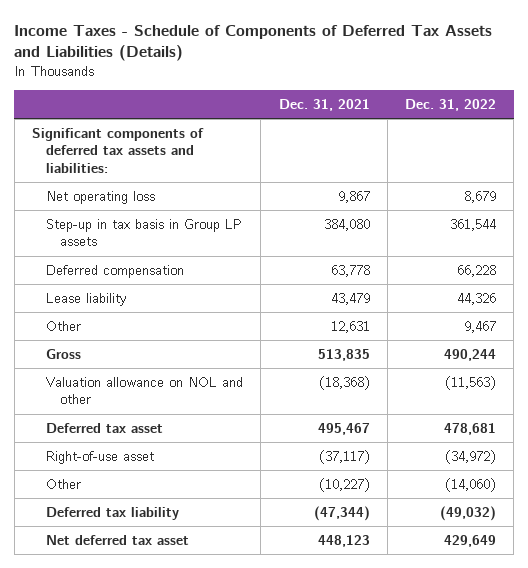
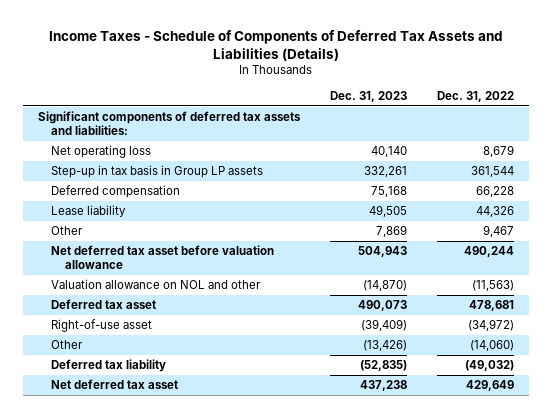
- | Dec. 31, 2021 | Dec. 31, 2022
+ | Dec. 31, 2023 | Dec. 31, 2022
- Gross | 513,835 | 490,244
+ Net deferred tax asset before valuation allowance | 504,943 | 490,244

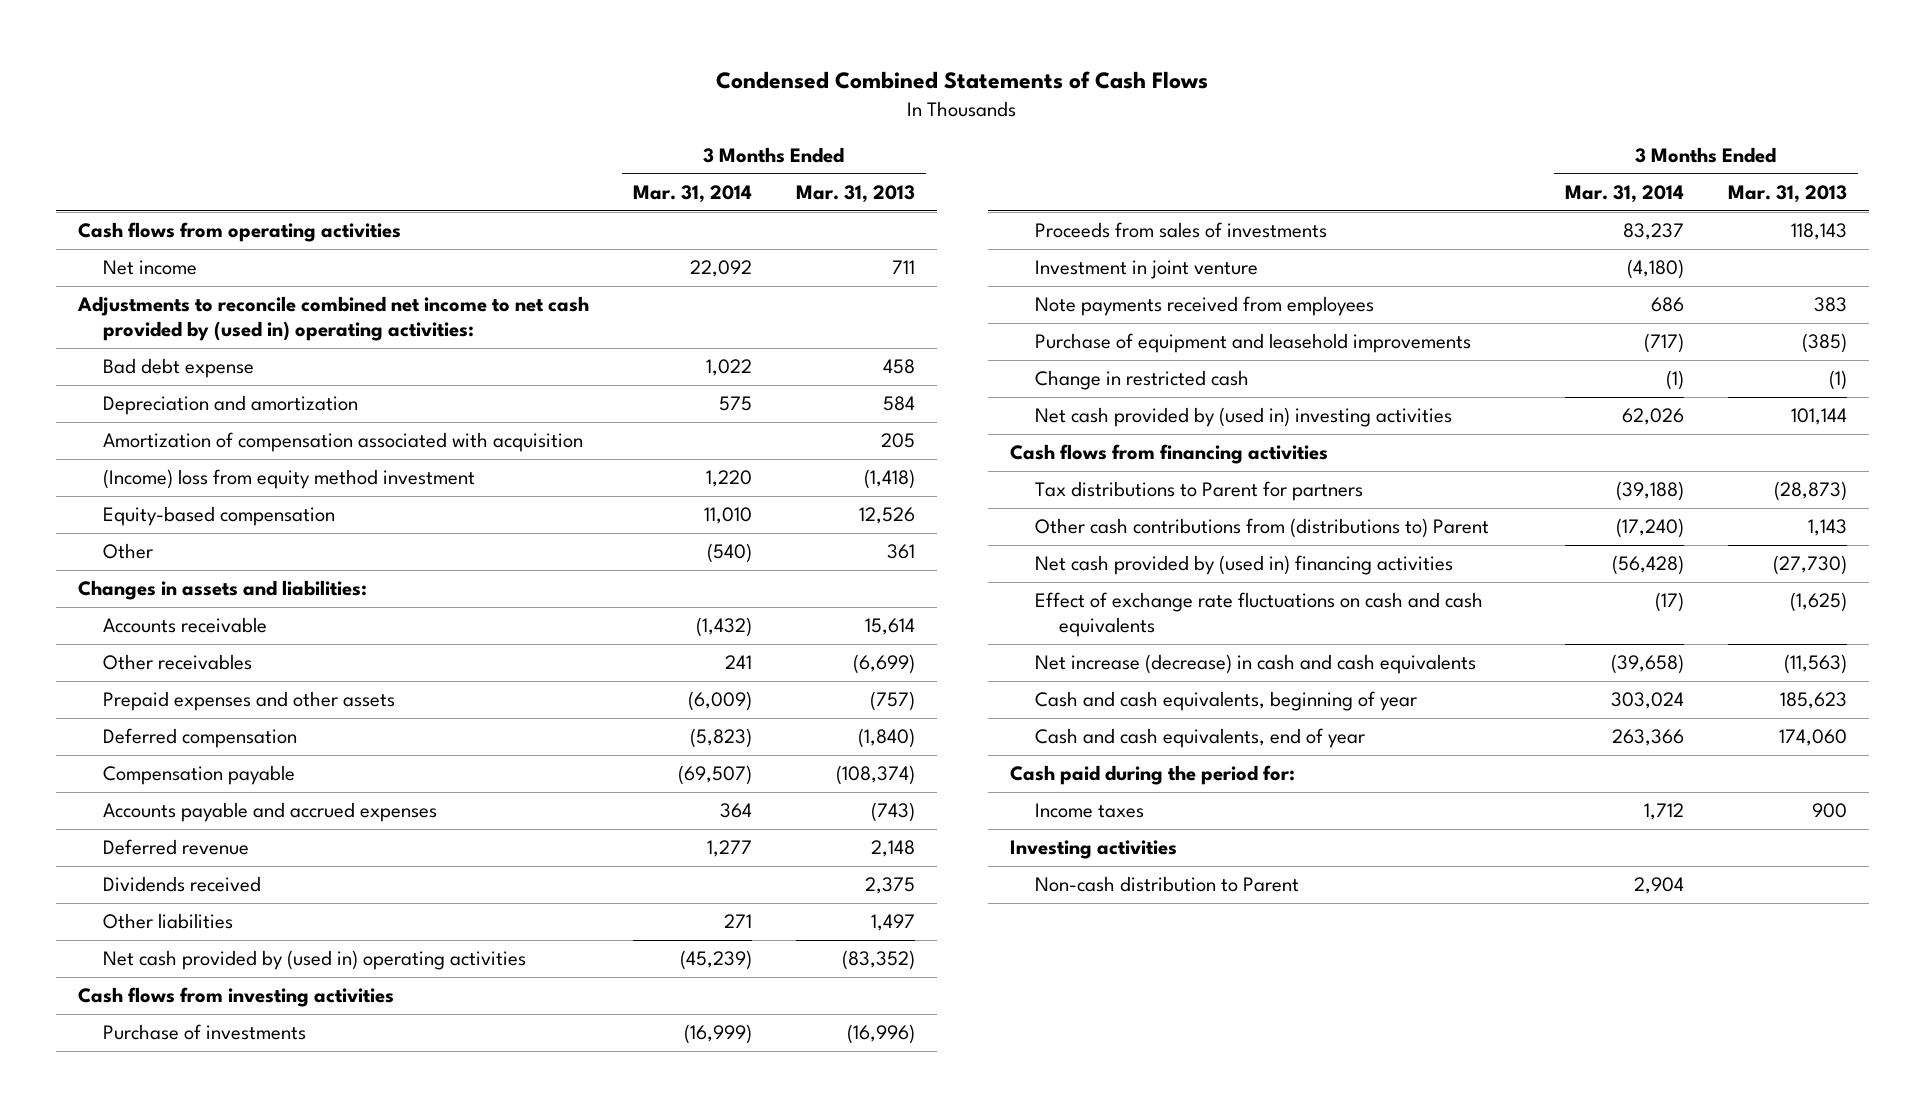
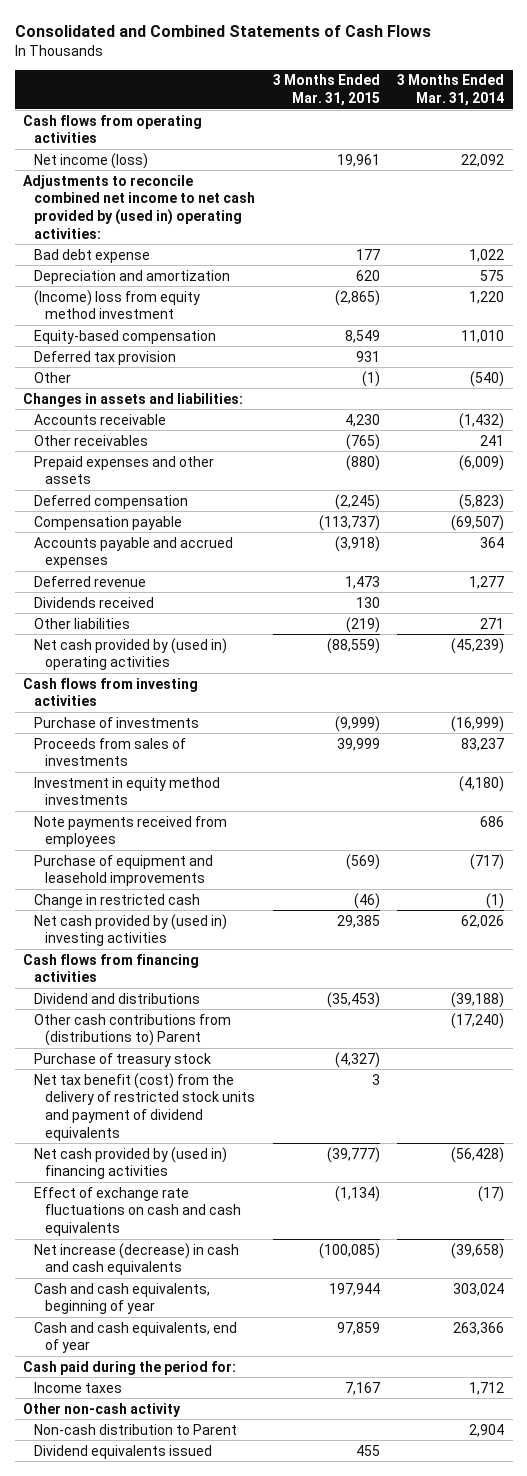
- Condensed Combined Statements of Cash Flows
+ Consolidated and Combined Statements of Cash Flows
- | 3 Months Ended Mar. 31, 2014 | 3 Months Ended Mar. 31, 2013
+ | 3 Months Ended Mar. 31, 2015 | 3 Months Ended Mar. 31, 2014
- Net income | 22,092 | 711
+ Net income (loss) | 19,961 | 22,092
- Amortization of compensation associated with acquisition | | 205
+ Deferred tax provision | 931 |
- Investment in joint venture | (4,180) |
+ Investment in equity method investments | | (4,180)
- Tax distributions to Parent for partners | (39,188) | (28,873)
+ Dividend and distributions | (35,453) | (39,188)
+ Purchase of treasury stock | (4,327) |
+ Net tax benefit (cost) from the delivery of restricted stock units and payment of dividend equivalents | 3 |
- Investing activities
+ Other non-cash activity
+ Dividend equivalents issued | 455 |

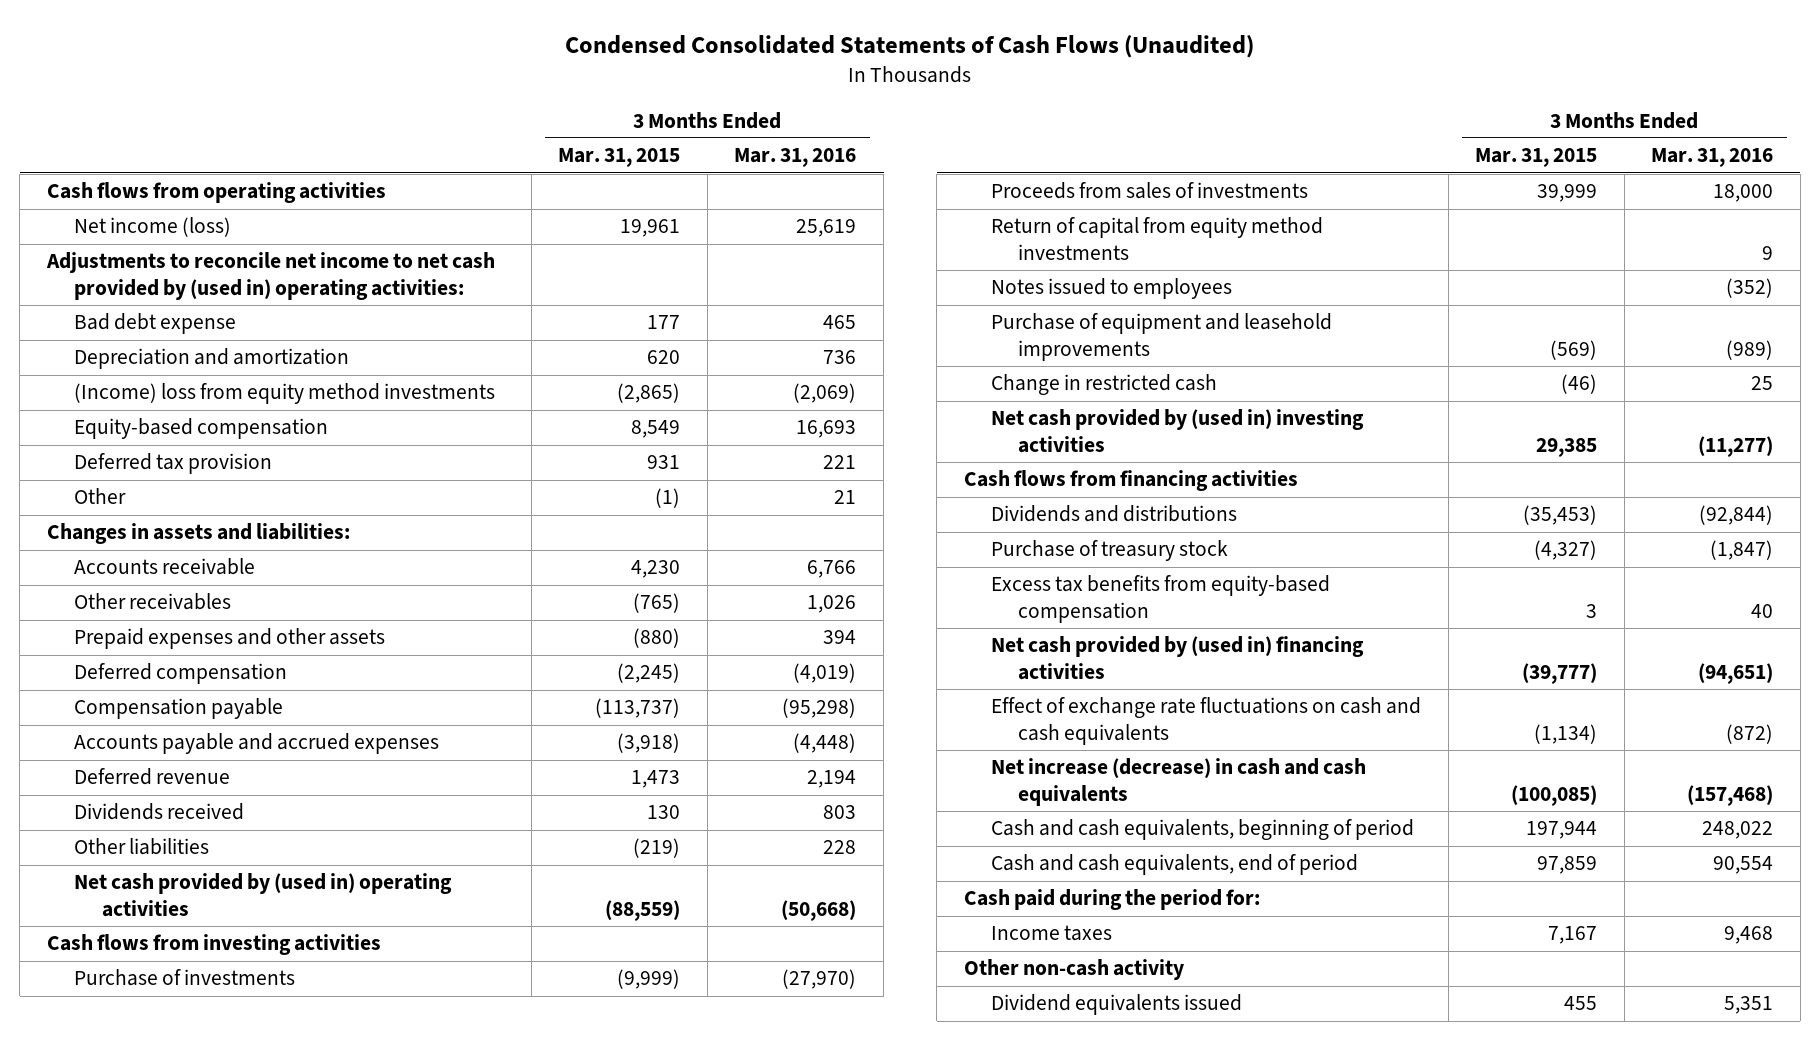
- Consolidated and Combined Statements of Cash Flows
+ Condensed Consolidated Statements of Cash Flows (Unaudited)
- | 3 Months Ended Mar. 31, 2015 | 3 Months Ended Mar. 31, 2014
+ | 3 Months Ended Mar. 31, 2015 | 3 Months Ended Mar. 31, 2016
- Adjustments to reconcile combined net income to net cash provided by (used in) operating activities:
+ Adjustments to reconcile net income to net cash provided by (used in) operating activities:
- (Income) loss from equity method investment | (2,865) | 1,220
+ (Income) loss from equity method investments | (2,865) | (2,069)
- Investment in equity method investments | | (4,180)
- Note payments received from employees | | 686
+ Return of capital from equity method investments | | 9
+ Notes issued to employees | | (352)
- Dividend and distributions | (35,453) | (39,188)
- Other cash contributions from (distributions to) Parent | | (17,240)
+ Dividends and distributions | (35,453) | (92,844)
- Net tax benefit (cost) from the delivery of restricted stock units and payment of dividend equivalents | 3 |
+ Excess tax benefits from equity-based compensation | 3 | 40
- Cash and cash equivalents, beginning of year | 197,944 | 303,024
- Cash and cash equivalents, end of year | 97,859 | 263,366
+ Cash and cash equivalents, beginning of period | 197,944 | 248,022
+ Cash and cash equivalents, end of period | 97,859 | 90,554
- Non-cash distribution to Parent | | 2,904

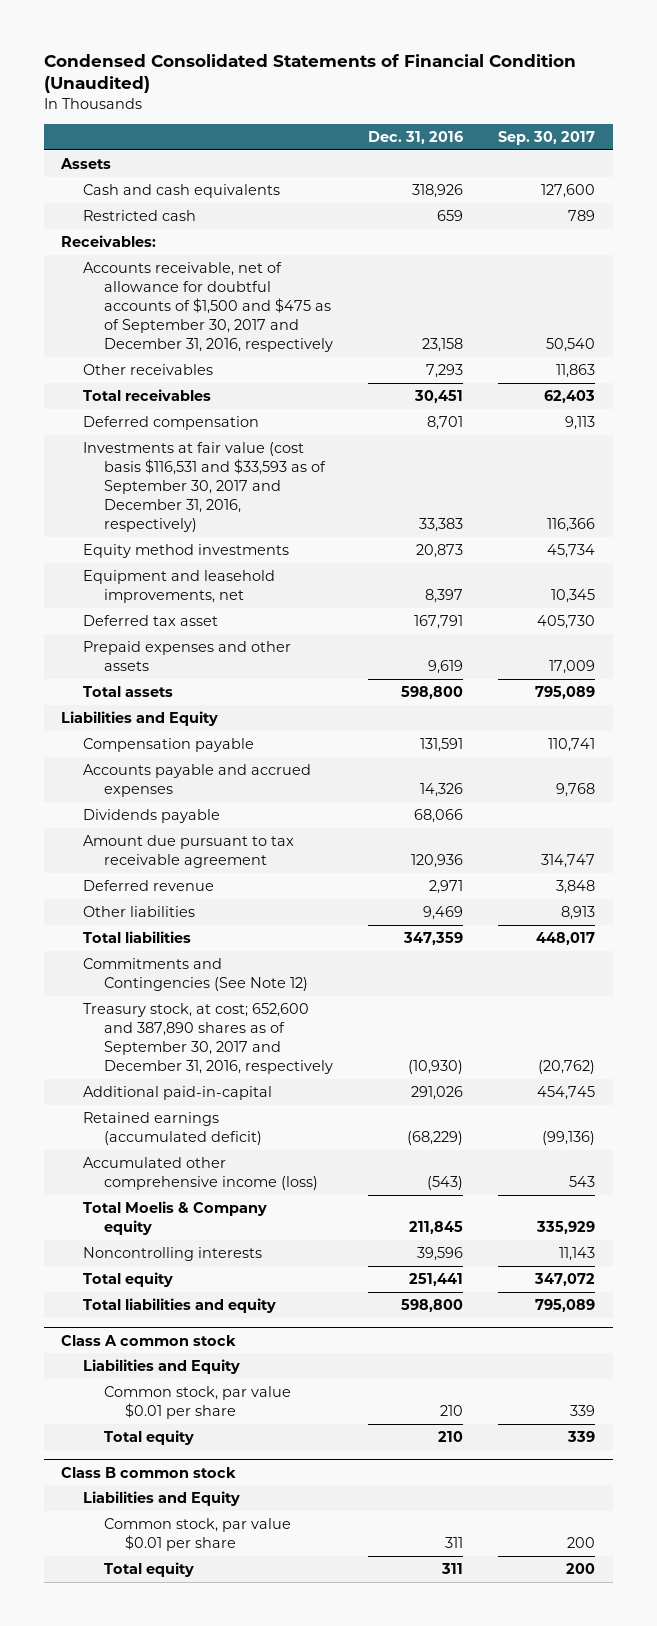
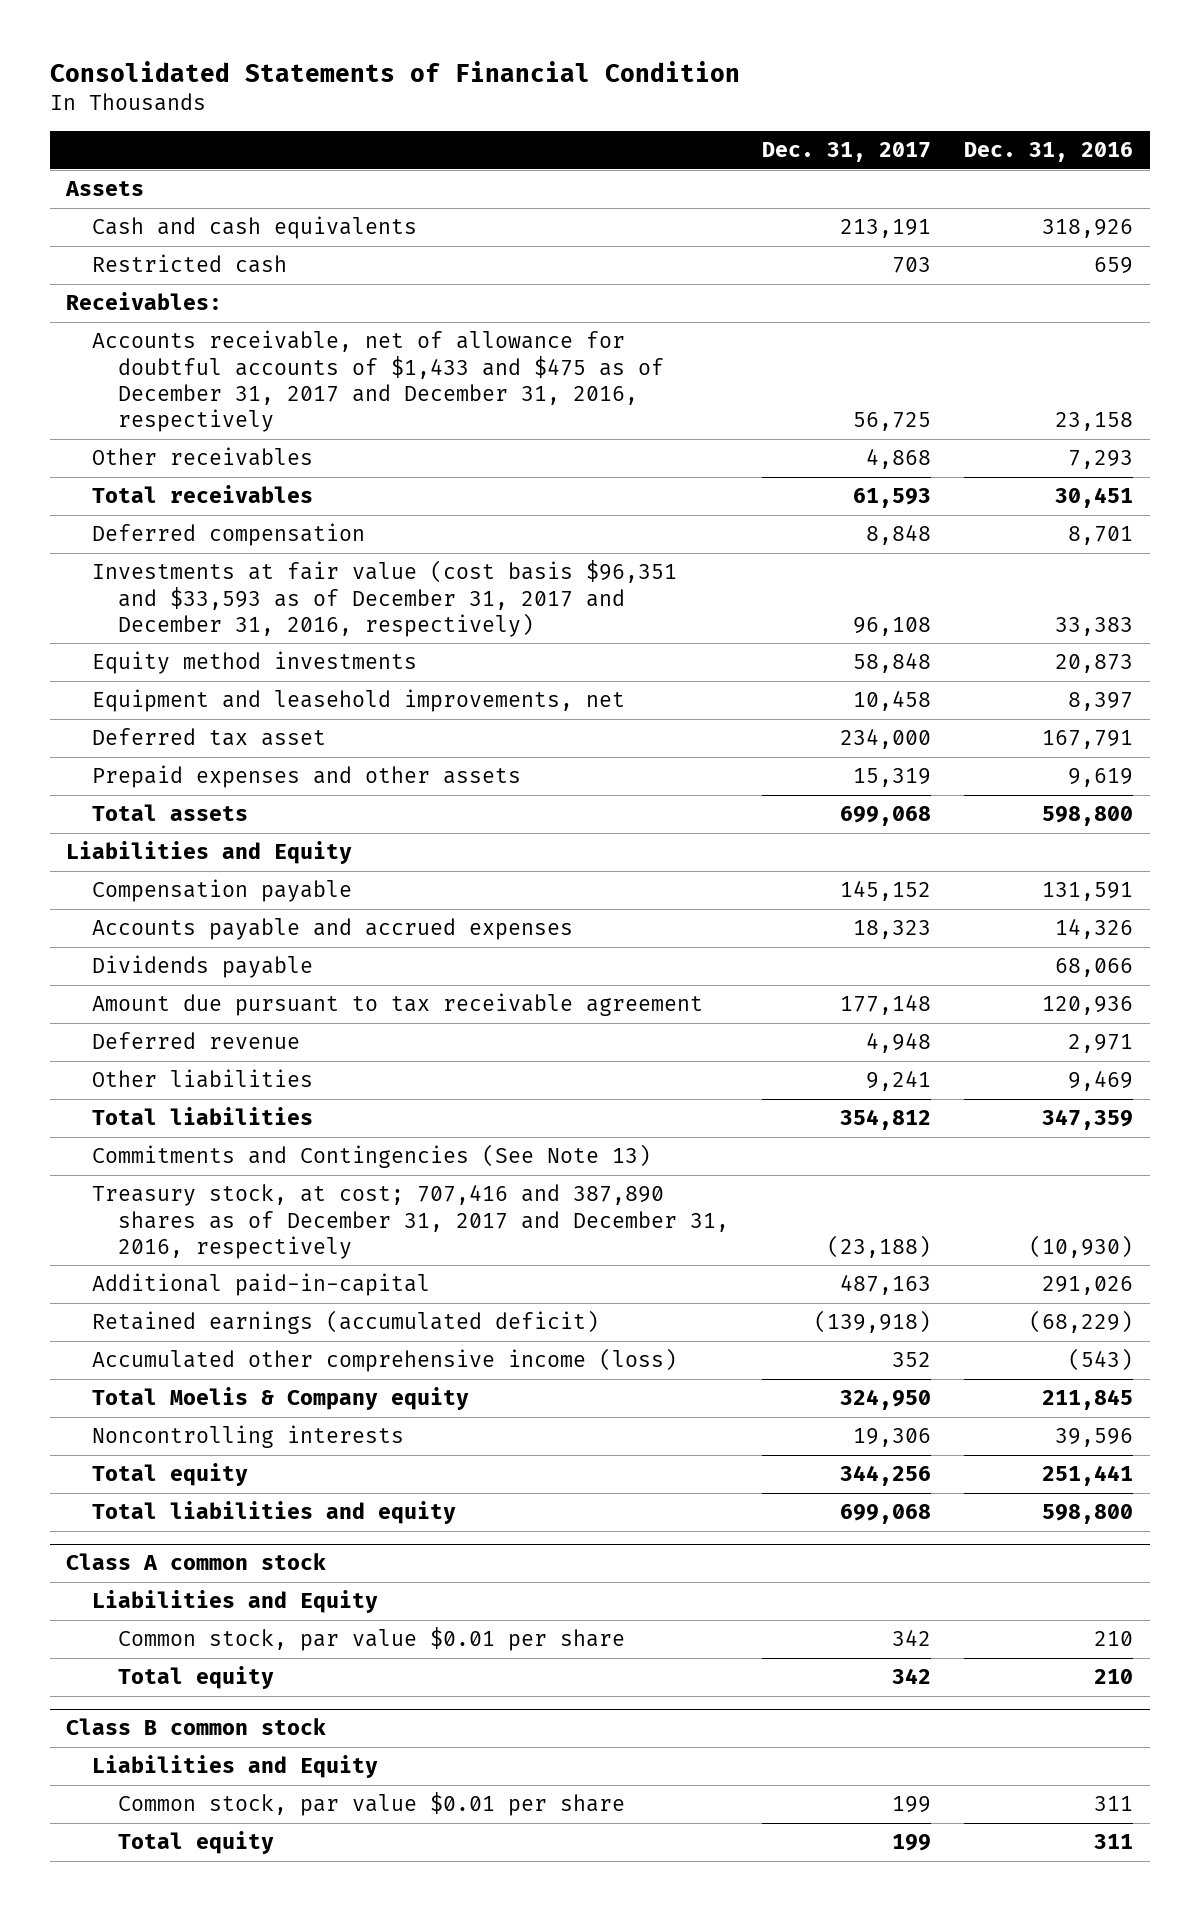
- Condensed Consolidated Statements of Financial Condition (Unaudited)
+ Consolidated Statements of Financial Condition
- | Dec. 31, 2016 | Sep. 30, 2017
+ | Dec. 31, 2017 | Dec. 31, 2016
- Accounts receivable, net of allowance for doubtful accounts of $1,500 and $475 as of September 30, 2017 and December 31, 2016, respectively | 23,158 | 50,540
+ Accounts receivable, net of allowance for doubtful accounts of $1,433 and $475 as of December 31, 2017 and December 31, 2016, respectively | 56,725 | 23,158
- Investments at fair value (cost basis $116,531 and $33,593 as of September 30, 2017 and December 31, 2016, respectively) | 33,383 | 116,366
+ Investments at fair value (cost basis $96,351 and $33,593 as of December 31, 2017 and December 31, 2016, respectively) | 96,108 | 33,383
- Commitments and Contingencies (See Note 12)
- Treasury stock, at cost; 652,600 and 387,890 shares as of September 30, 2017 and December 31, 2016, respectively | (10,930) | (20,762)
+ Commitments and Contingencies (See Note 13)
+ Treasury stock, at cost; 707,416 and 387,890 shares as of December 31, 2017 and December 31, 2016, respectively | (23,188) | (10,930)

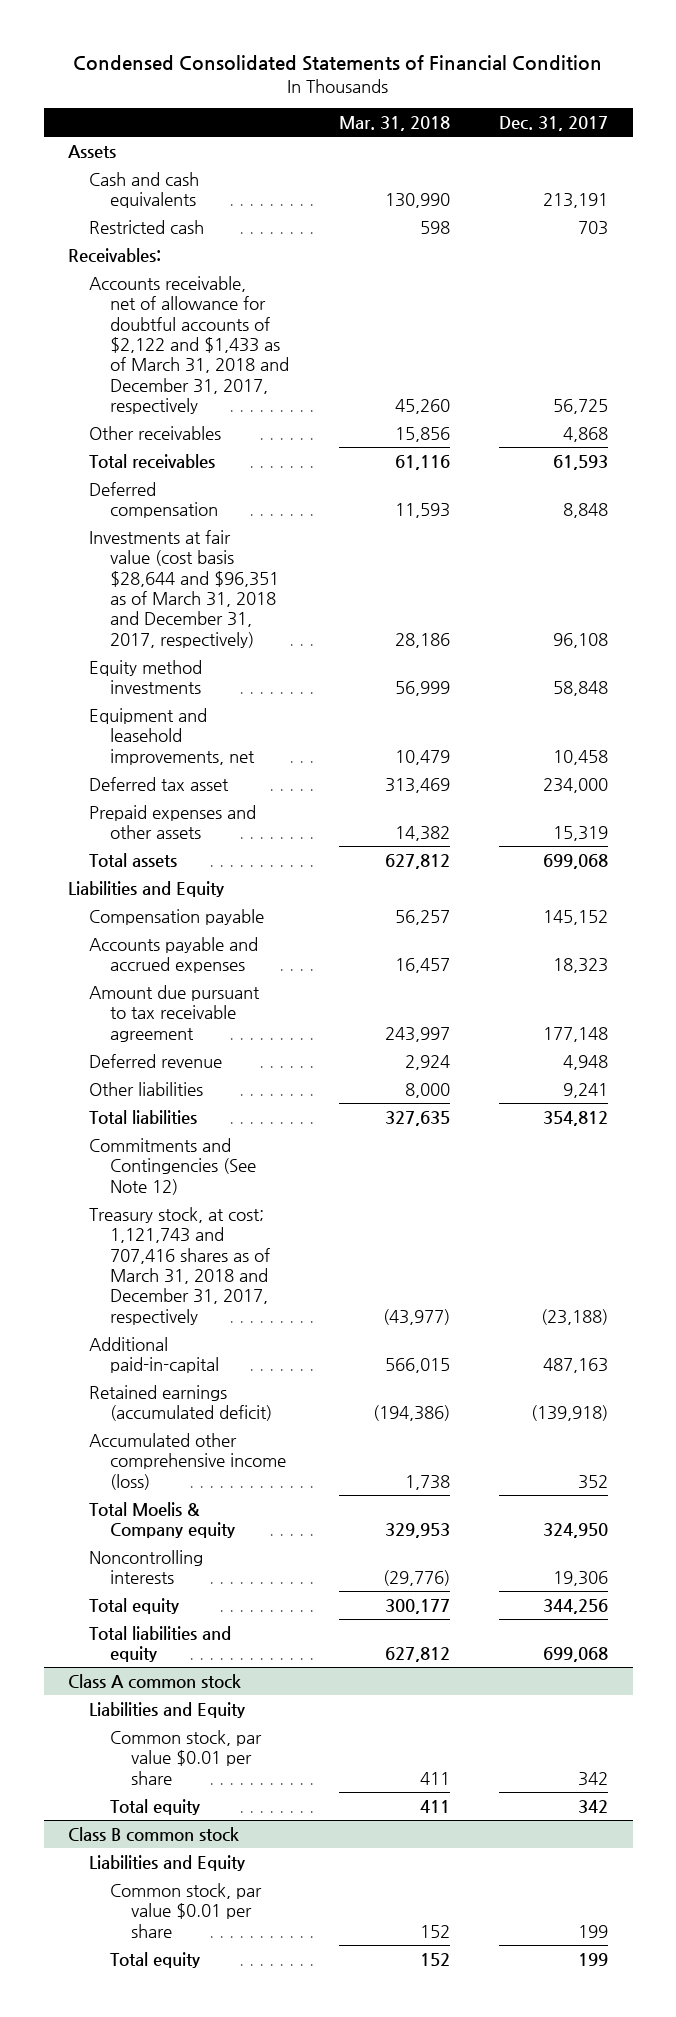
- Consolidated Statements of Financial Condition
+ Condensed Consolidated Statements of Financial Condition
- | Dec. 31, 2017 | Dec. 31, 2016
+ | Mar. 31, 2018 | Dec. 31, 2017
- Accounts receivable, net of allowance for doubtful accounts of $1,433 and $475 as of December 31, 2017 and December 31, 2016, respectively | 56,725 | 23,158
+ Accounts receivable, net of allowance for doubtful accounts of $2,122 and $1,433 as of March 31, 2018 and December 31, 2017, respectively | 45,260 | 56,725
- Investments at fair value (cost basis $96,351 and $33,593 as of December 31, 2017 and December 31, 2016, respectively) | 96,108 | 33,383
+ Investments at fair value (cost basis $28,644 and $96,351 as of March 31, 2018 and December 31, 2017, respectively) | 28,186 | 96,108
- Dividends payable | | 68,066
- Commitments and Contingencies (See Note 13)
- Treasury stock, at cost; 707,416 and 387,890 shares as of December 31, 2017 and December 31, 2016, respectively | (23,188) | (10,930)
+ Commitments and Contingencies (See Note 12)
+ Treasury stock, at cost; 1,121,743 and 707,416 shares as of March 31, 2018 and December 31, 2017, respectively | (43,977) | (23,188)

